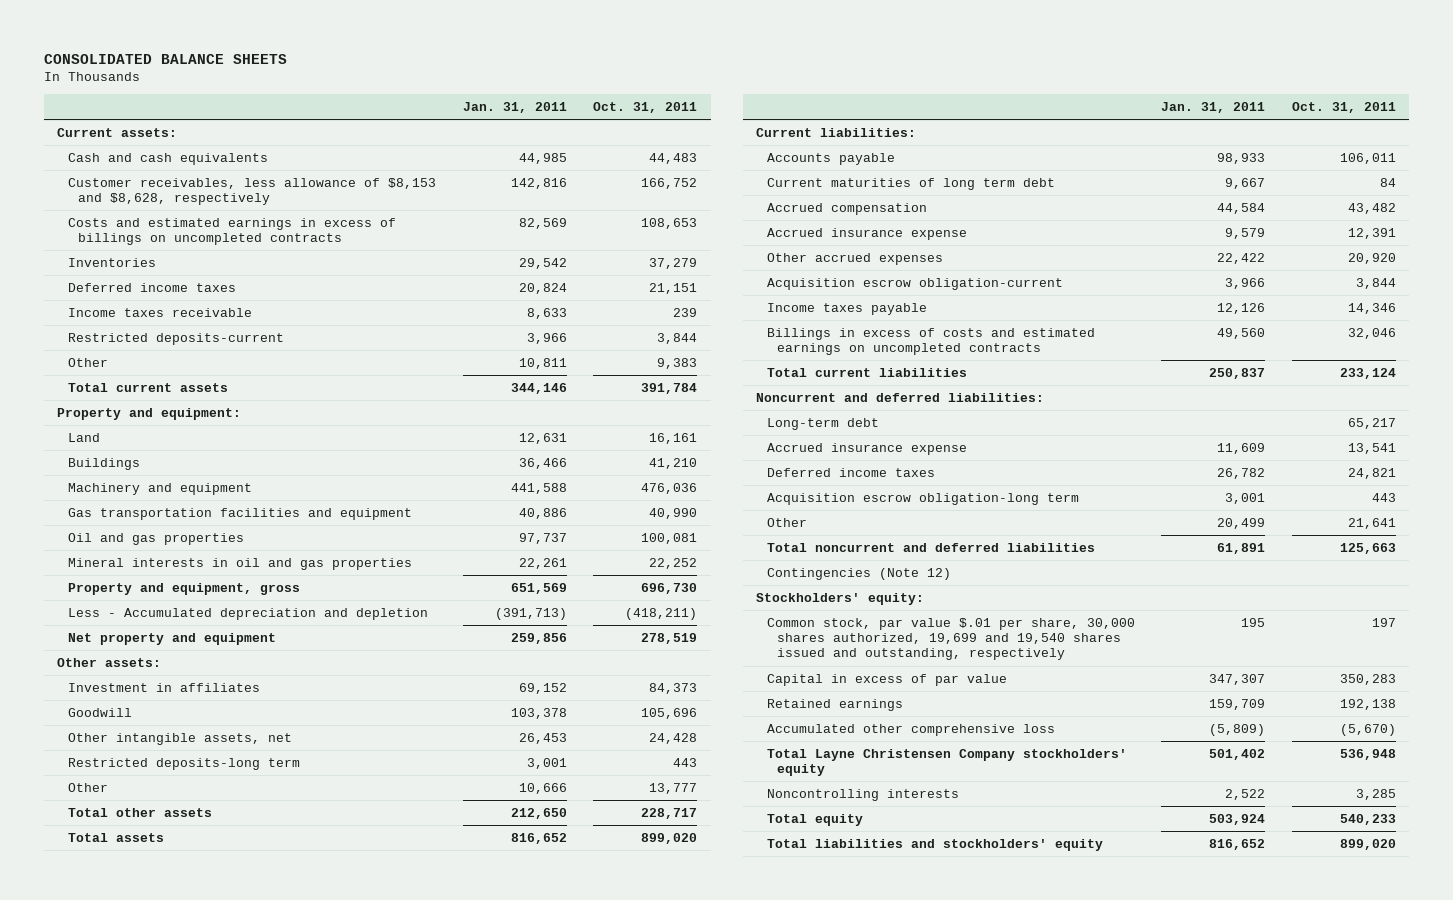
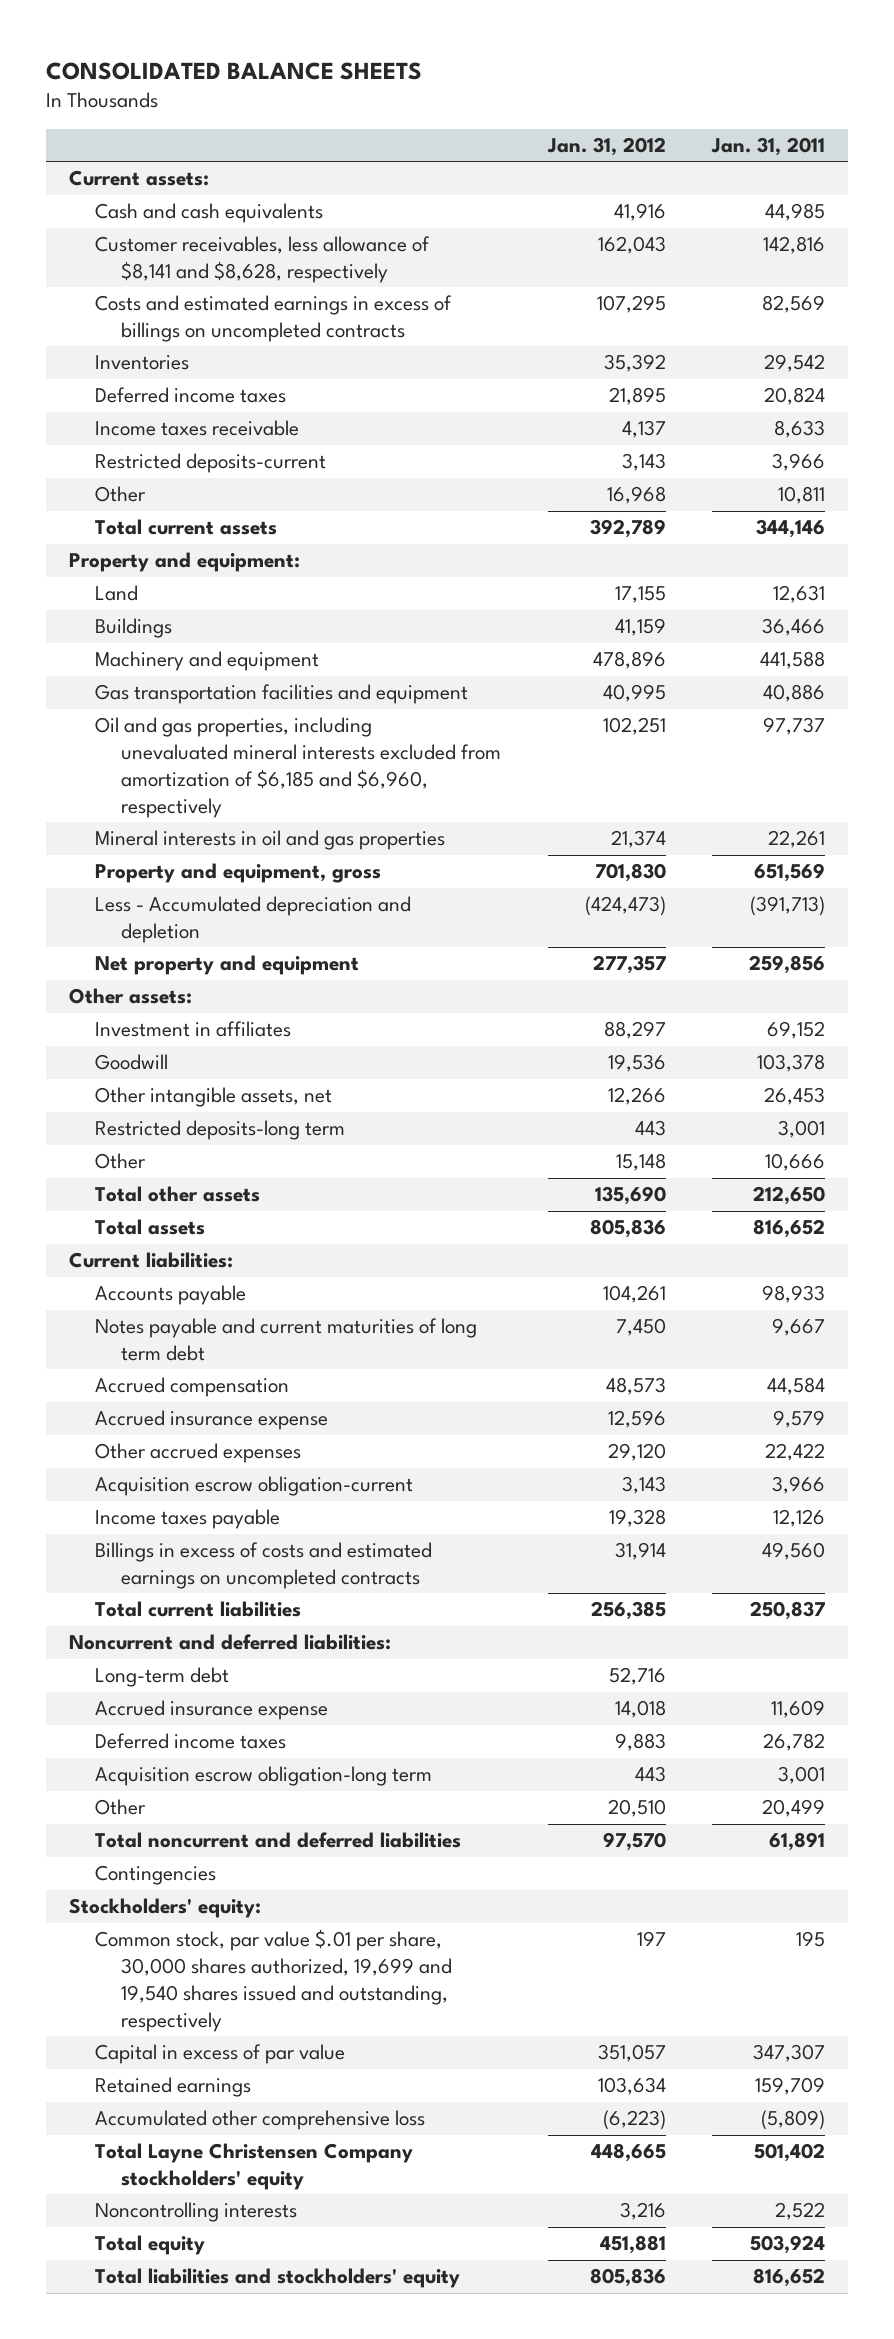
- | Jan. 31, 2011 | Oct. 31, 2011
+ | Jan. 31, 2012 | Jan. 31, 2011
- Customer receivables, less allowance of $8,153 and $8,628, respectively | 142,816 | 166,752
+ Customer receivables, less allowance of $8,141 and $8,628, respectively | 162,043 | 142,816
- Oil and gas properties | 97,737 | 100,081
+ Oil and gas properties, including unevaluated mineral interests excluded from amortization of $6,185 and $6,960, respectively | 102,251 | 97,737
- Current maturities of long term debt | 9,667 | 84
+ Notes payable and current maturities of long term debt | 7,450 | 9,667
- Contingencies (Note 12)
+ Contingencies

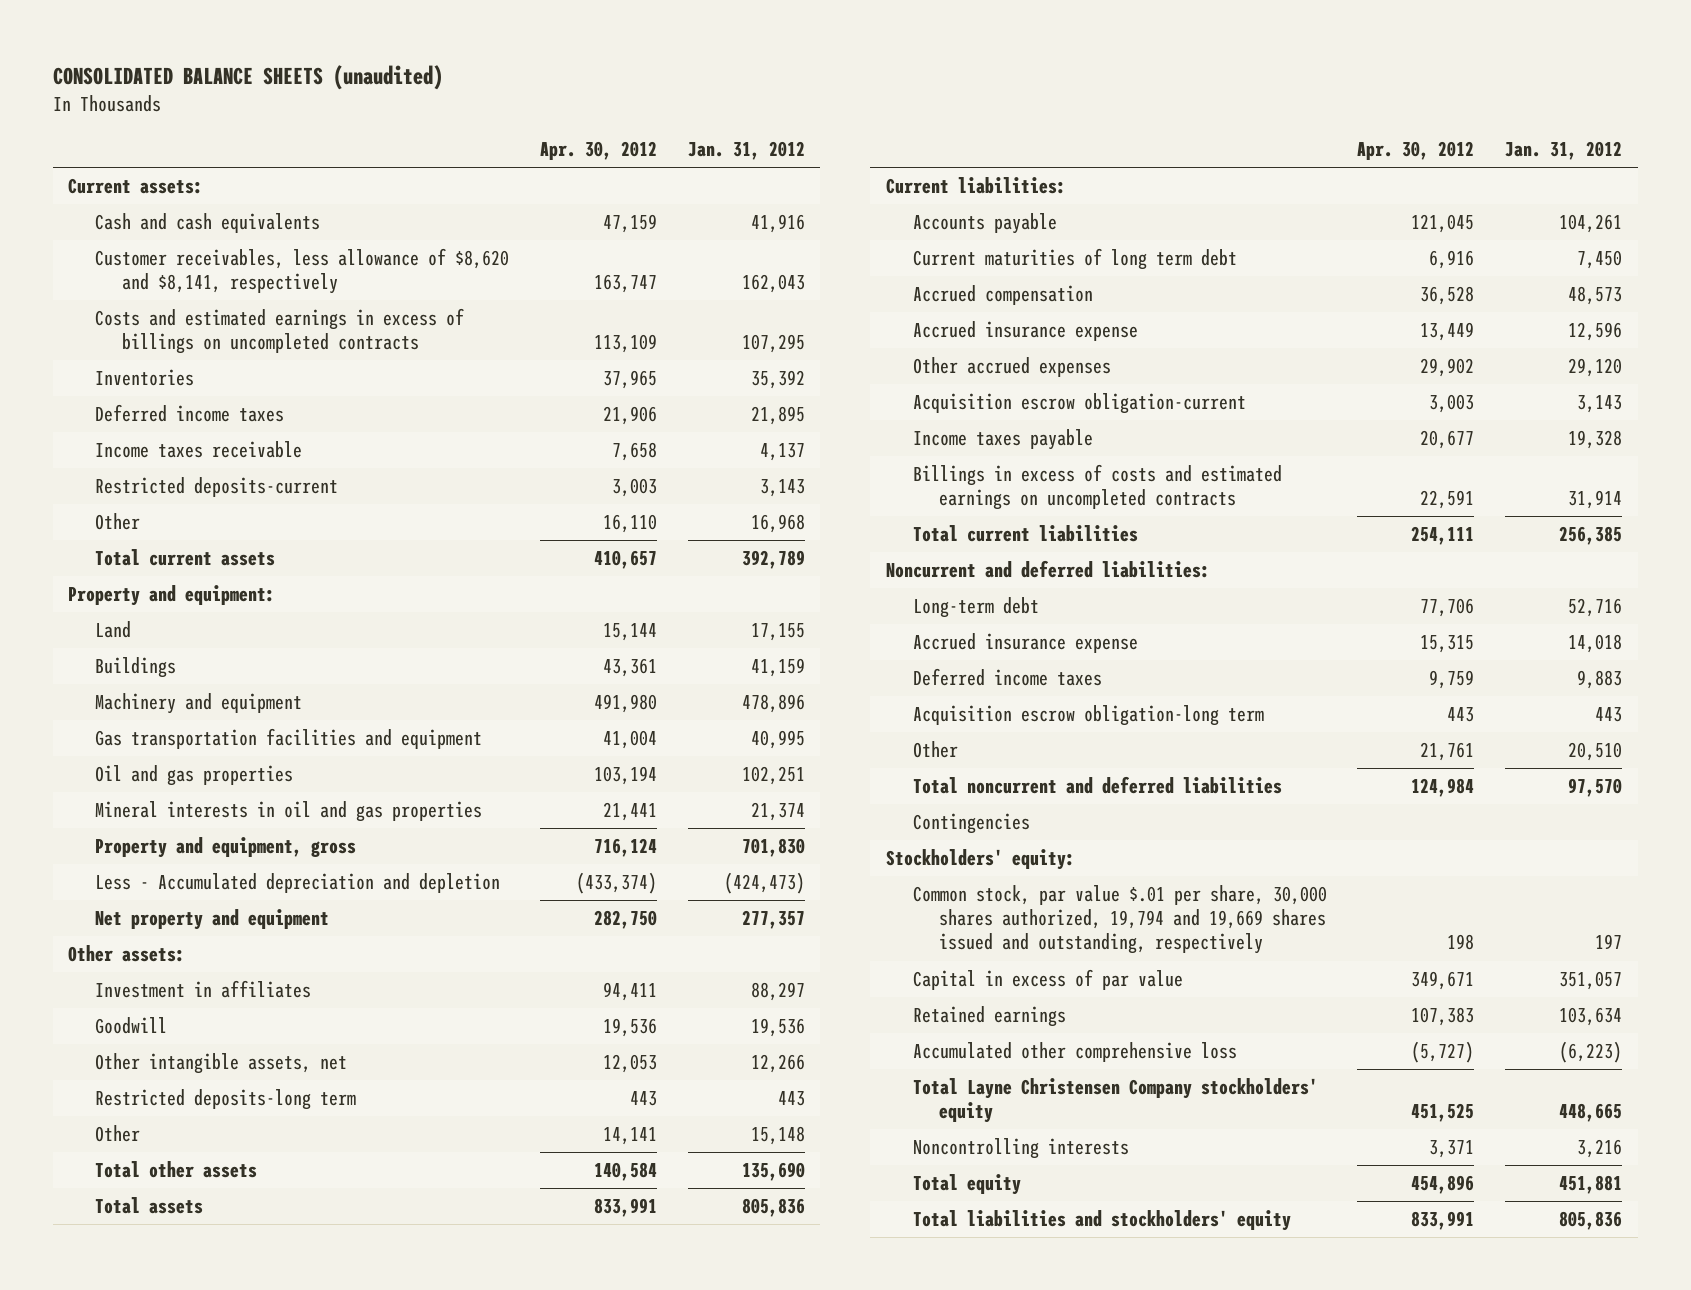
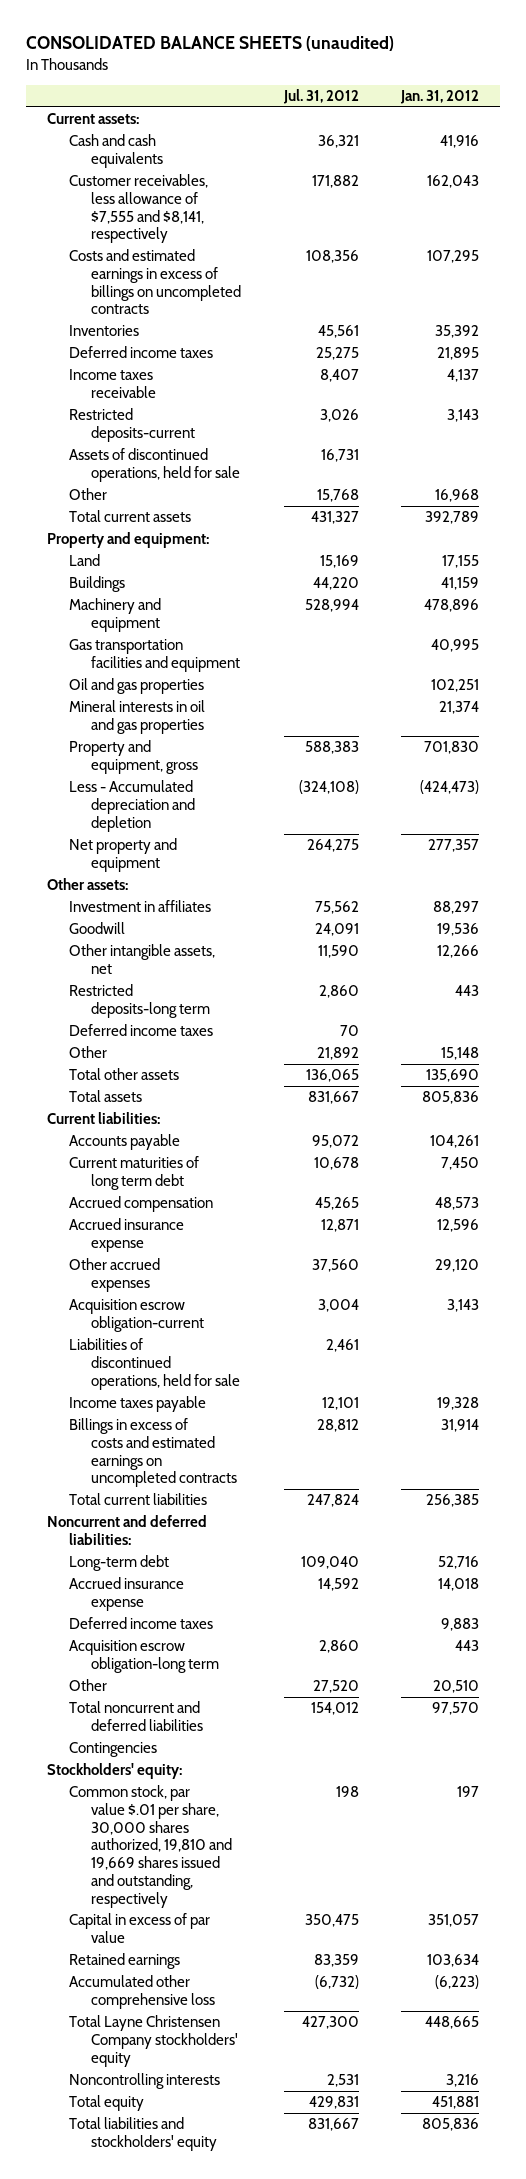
- | Apr. 30, 2012 | Jan. 31, 2012
+ | Jul. 31, 2012 | Jan. 31, 2012
- Customer receivables, less allowance of $8,620 and $8,141, respectively | 163,747 | 162,043
+ Customer receivables, less allowance of $7,555 and $8,141, respectively | 171,882 | 162,043
+ Assets of discontinued operations, held for sale | 16,731 |
+ Deferred income taxes | 70 |
+ Liabilities of discontinued operations, held for sale | 2,461 |
- Common stock, par value $.01 per share, 30,000 shares authorized, 19,794 and 19,669 shares issued and outstanding, respectively | 198 | 197
+ Common stock, par value $.01 per share, 30,000 shares authorized, 19,810 and 19,669 shares issued and outstanding, respectively | 198 | 197

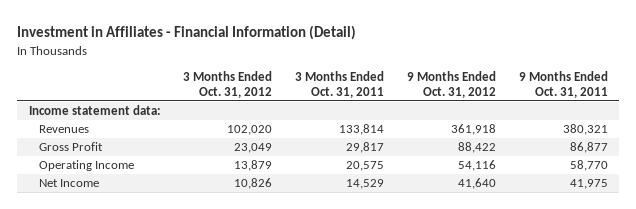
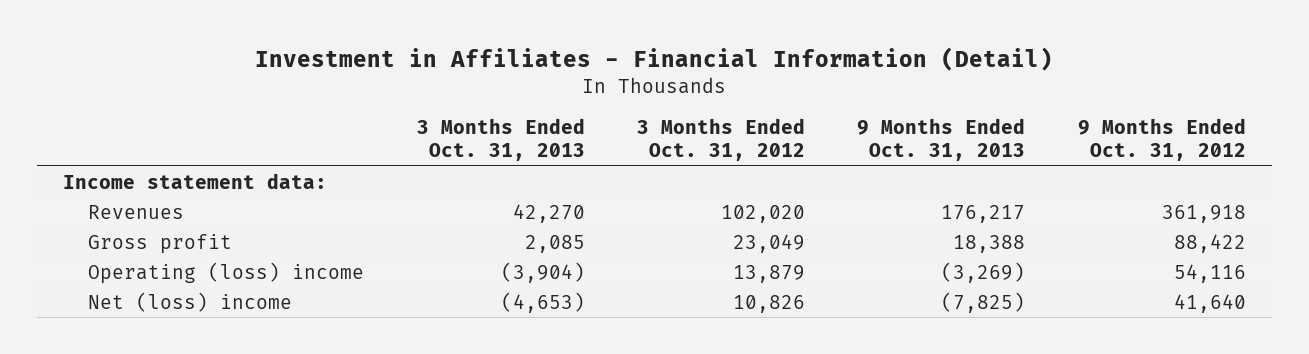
- | 3 Months Ended Oct. 31, 2012 | 3 Months Ended Oct. 31, 2011 | 9 Months Ended Oct. 31, 2012 | 9 Months Ended Oct. 31, 2011
+ | 3 Months Ended Oct. 31, 2013 | 3 Months Ended Oct. 31, 2012 | 9 Months Ended Oct. 31, 2013 | 9 Months Ended Oct. 31, 2012
- Gross Profit | 23,049 | 29,817 | 88,422 | 86,877
- Operating Income | 13,879 | 20,575 | 54,116 | 58,770
- Net Income | 10,826 | 14,529 | 41,640 | 41,975
+ Gross profit | 2,085 | 23,049 | 18,388 | 88,422
+ Operating (loss) income | (3,904) | 13,879 | (3,269) | 54,116
+ Net (loss) income | (4,653) | 10,826 | (7,825) | 41,640

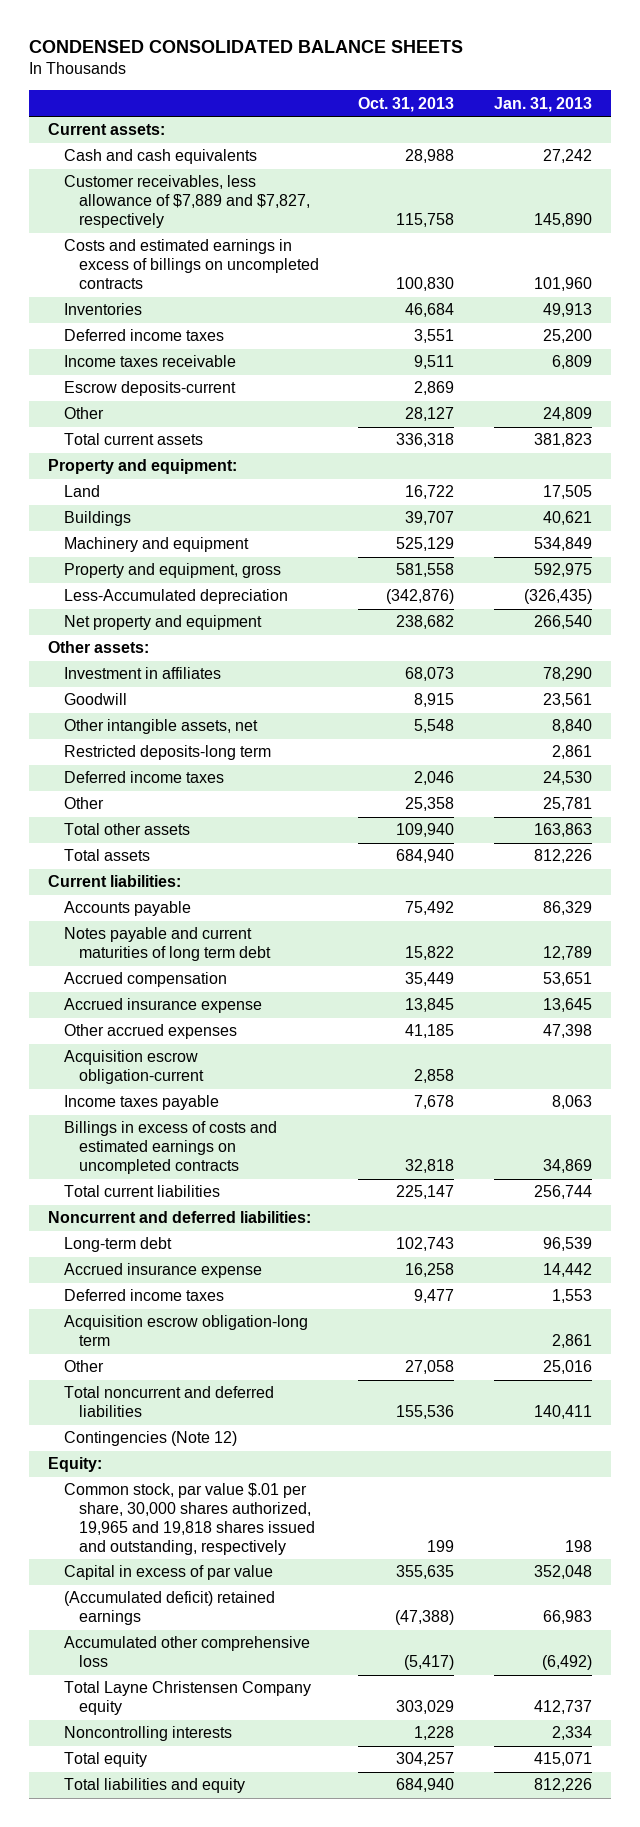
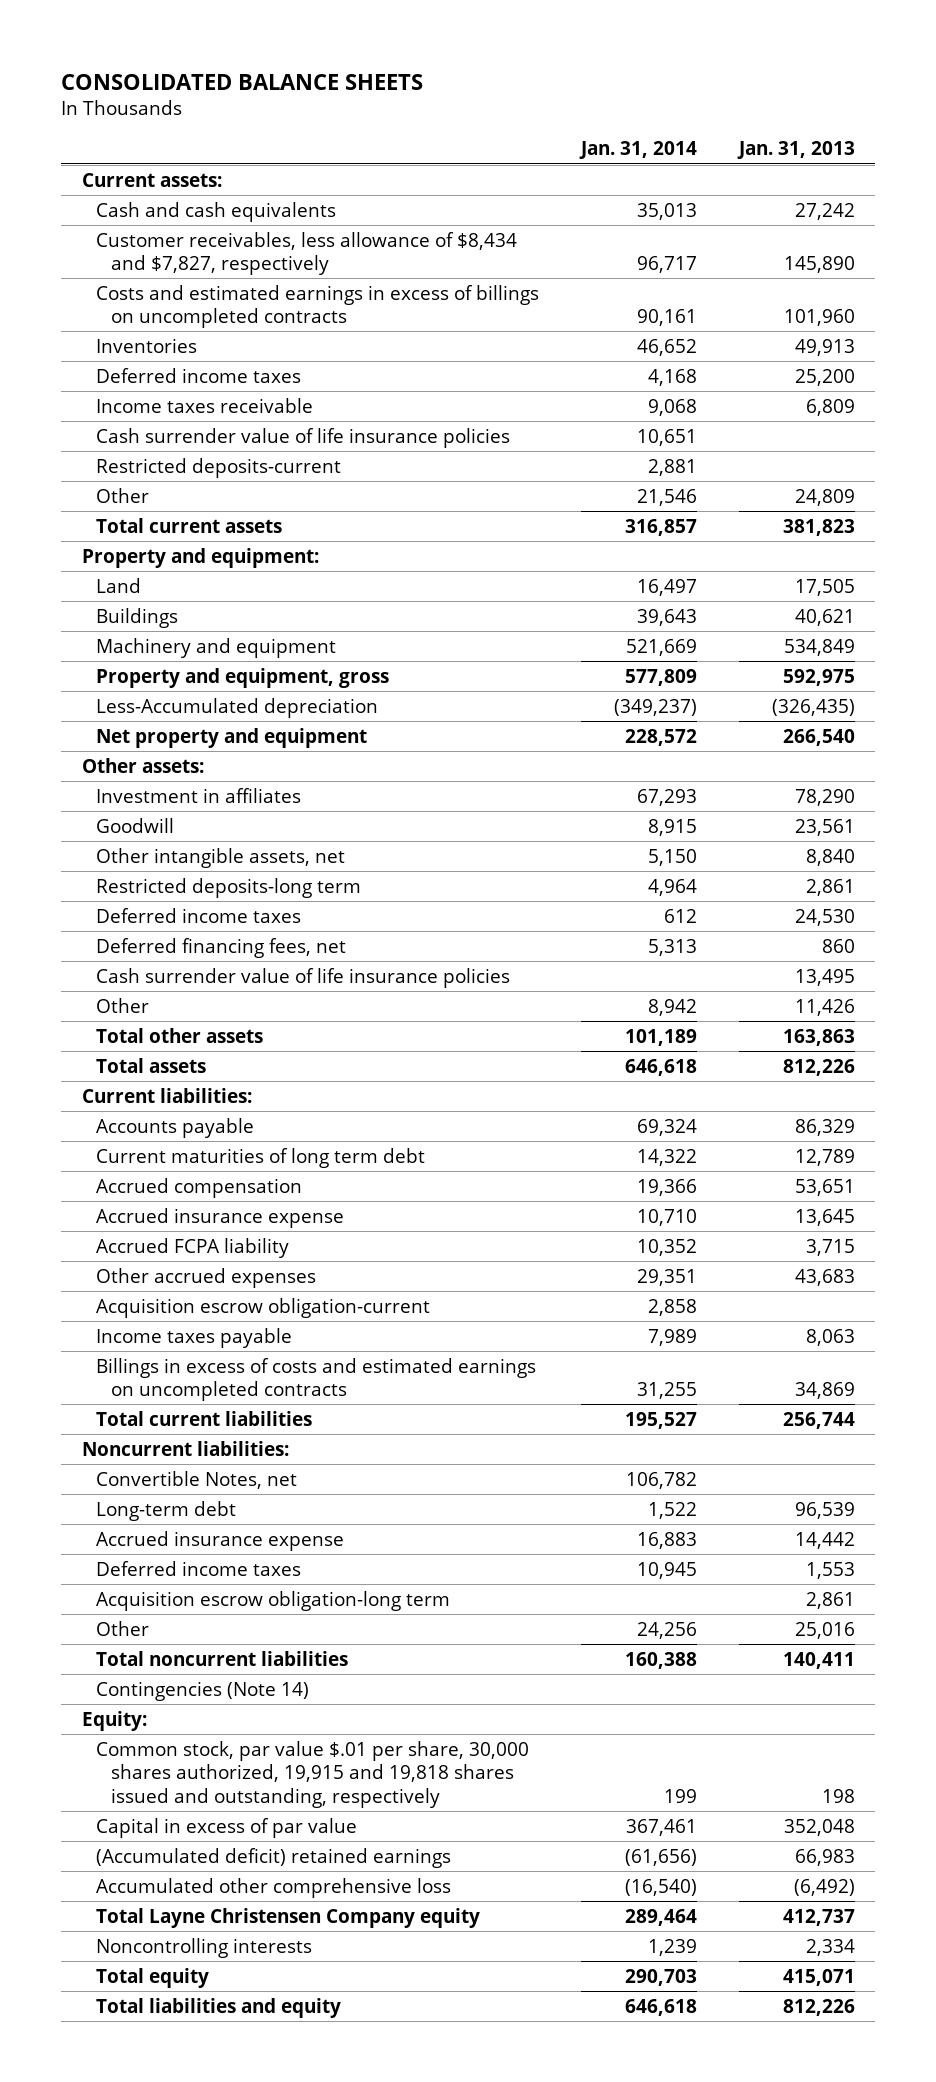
- CONDENSED CONSOLIDATED BALANCE SHEETS
+ CONSOLIDATED BALANCE SHEETS
- | Oct. 31, 2013 | Jan. 31, 2013
+ | Jan. 31, 2014 | Jan. 31, 2013
- Customer receivables, less allowance of $7,889 and $7,827, respectively | 115,758 | 145,890
+ Customer receivables, less allowance of $8,434 and $7,827, respectively | 96,717 | 145,890
- Escrow deposits-current | 2,869 |
+ Cash surrender value of life insurance policies | 10,651 |
+ Restricted deposits-current | 2,881 |
- Other | 25,358 | 25,781
+ Deferred financing fees, net | 5,313 | 860
+ Cash surrender value of life insurance policies | | 13,495
+ Other | 8,942 | 11,426
- Notes payable and current maturities of long term debt | 15,822 | 12,789
+ Current maturities of long term debt | 14,322 | 12,789
- Other accrued expenses | 41,185 | 47,398
+ Accrued FCPA liability | 10,352 | 3,715
+ Other accrued expenses | 29,351 | 43,683
- Noncurrent and deferred liabilities:
+ Noncurrent liabilities:
+ Convertible Notes, net | 106,782 |
- Total noncurrent and deferred liabilities | 155,536 | 140,411
- Contingencies (Note 12)
+ Total noncurrent liabilities | 160,388 | 140,411
+ Contingencies (Note 14)
- Common stock, par value $.01 per share, 30,000 shares authorized, 19,965 and 19,818 shares issued and outstanding, respectively | 199 | 198
+ Common stock, par value $.01 per share, 30,000 shares authorized, 19,915 and 19,818 shares issued and outstanding, respectively | 199 | 198

